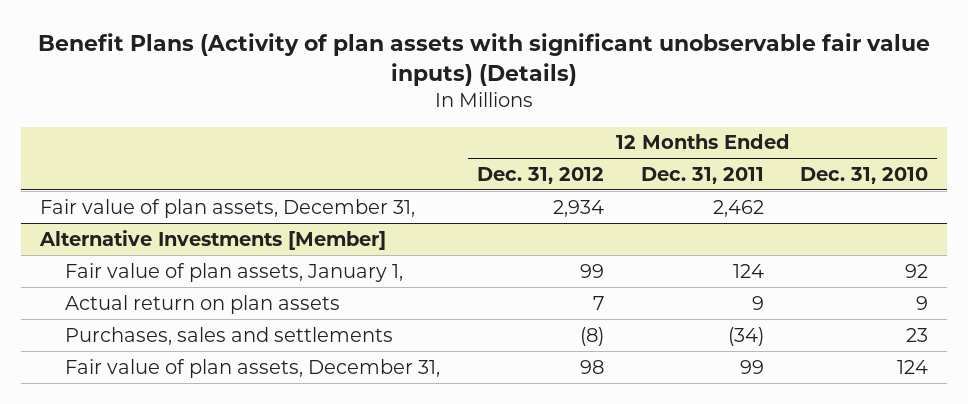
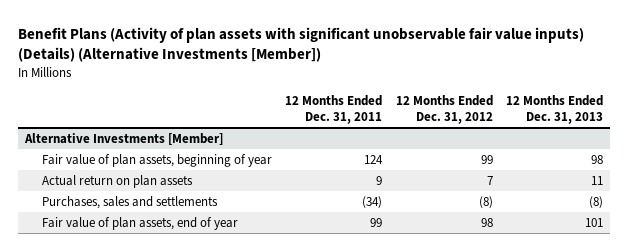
- Benefit Plans (Activity of plan assets with significant unobservable fair value inputs) (Details)
+ Benefit Plans (Activity of plan assets with significant unobservable fair value inputs) (Details) (Alternative Investments [Member])
- | 12 Months Ended Dec. 31, 2012 | 12 Months Ended Dec. 31, 2011 | 12 Months Ended Dec. 31, 2010
+ | 12 Months Ended Dec. 31, 2011 | 12 Months Ended Dec. 31, 2012 | 12 Months Ended Dec. 31, 2013
- Fair value of plan assets, December 31, | 2,934 | 2,462 |
@ Alternative Investments [Member]
- Fair value of plan assets, January 1, | 99 | 124 | 92
+ Fair value of plan assets, beginning of year | 124 | 99 | 98
- Fair value of plan assets, December 31, | 98 | 99 | 124
+ Fair value of plan assets, end of year | 99 | 98 | 101

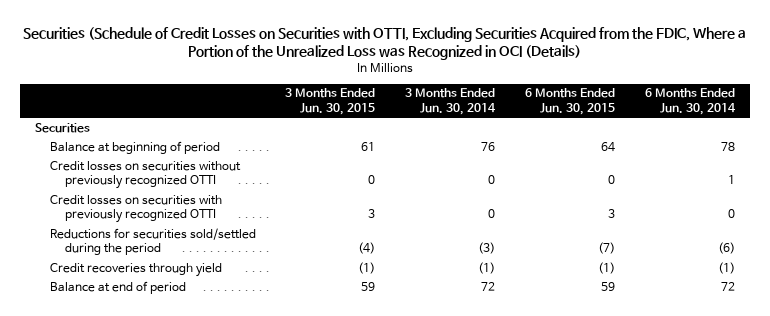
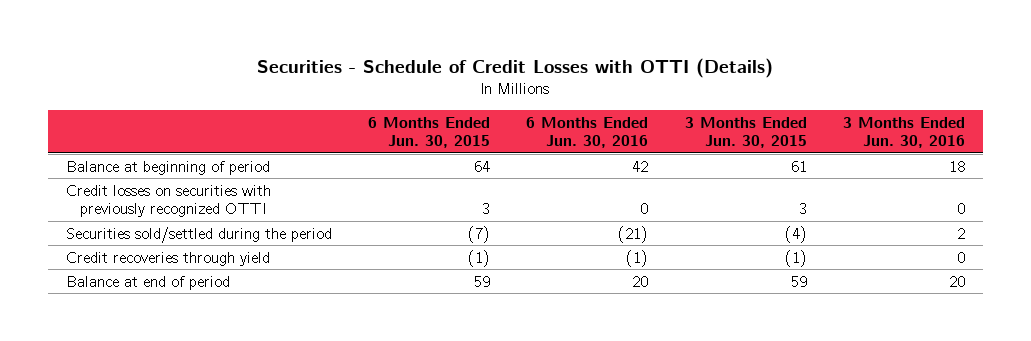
- Securities (Schedule of Credit Losses on Securities with OTTI, Excluding Securities Acquired from the FDIC, Where a Portion of the Unrealized Loss was Recognized in OCI (Details)
+ Securities - Schedule of Credit Losses with OTTI (Details)
- | 3 Months Ended Jun. 30, 2015 | 3 Months Ended Jun. 30, 2014 | 6 Months Ended Jun. 30, 2015 | 6 Months Ended Jun. 30, 2014
+ | 6 Months Ended Jun. 30, 2015 | 6 Months Ended Jun. 30, 2016 | 3 Months Ended Jun. 30, 2015 | 3 Months Ended Jun. 30, 2016
- Securities
- Credit losses on securities without previously recognized OTTI | 0 | 0 | 0 | 1
- Reductions for securities sold/settled during the period | (4) | (3) | (7) | (6)
+ Securities sold/settled during the period | (7) | (21) | (4) | 2

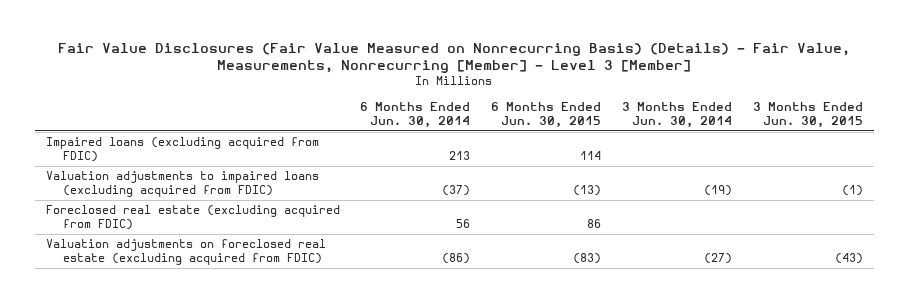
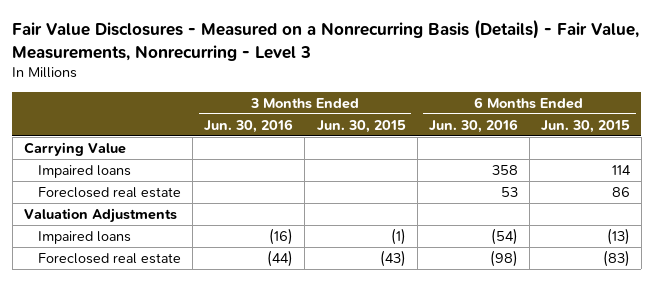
- Fair Value Disclosures (Fair Value Measured on Nonrecurring Basis) (Details) - Fair Value, Measurements, Nonrecurring [Member] - Level 3 [Member]
+ Fair Value Disclosures - Measured on a Nonrecurring Basis (Details) - Fair Value, Measurements, Nonrecurring - Level 3
- | 6 Months Ended Jun. 30, 2014 | 6 Months Ended Jun. 30, 2015 | 3 Months Ended Jun. 30, 2014 | 3 Months Ended Jun. 30, 2015
+ | 3 Months Ended Jun. 30, 2016 | 3 Months Ended Jun. 30, 2015 | 6 Months Ended Jun. 30, 2016 | 6 Months Ended Jun. 30, 2015
- Impaired loans (excluding acquired from FDIC) | 213 | 114 | |
- Valuation adjustments to impaired loans (excluding acquired from FDIC) | (37) | (13) | (19) | (1)
- Foreclosed real estate (excluding acquired from FDIC) | 56 | 86 | |
- Valuation adjustments on foreclosed real estate (excluding acquired from FDIC) | (86) | (83) | (27) | (43)
+ Carrying Value
+ Impaired loans | | | 358 | 114
+ Foreclosed real estate | | | 53 | 86
+ Valuation Adjustments
+ Impaired loans | (16) | (1) | (54) | (13)
+ Foreclosed real estate | (44) | (43) | (98) | (83)

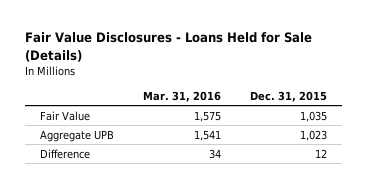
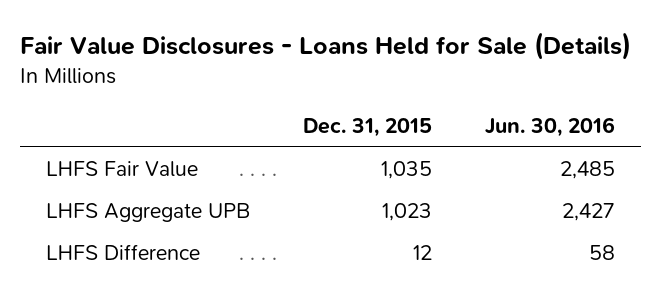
- | Mar. 31, 2016 | Dec. 31, 2015
+ | Dec. 31, 2015 | Jun. 30, 2016
- Fair Value | 1,575 | 1,035
- Aggregate UPB | 1,541 | 1,023
- Difference | 34 | 12
+ LHFS Fair Value | 1,035 | 2,485
+ LHFS Aggregate UPB | 1,023 | 2,427
+ LHFS Difference | 12 | 58

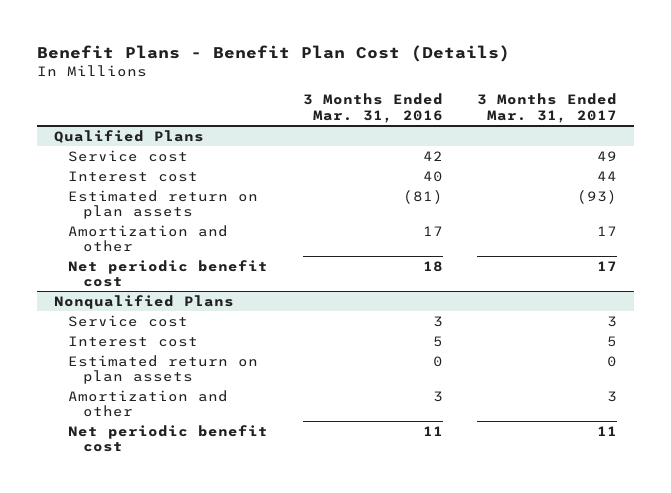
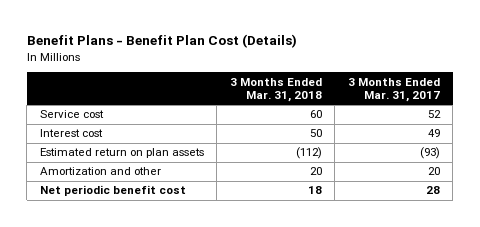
- | 3 Months Ended Mar. 31, 2016 | 3 Months Ended Mar. 31, 2017
+ | 3 Months Ended Mar. 31, 2018 | 3 Months Ended Mar. 31, 2017
- Qualified Plans
- Service cost | 42 | 49
- Interest cost | 40 | 44
+ Service cost | 60 | 52
+ Interest cost | 50 | 49
- Amortization and other | 17 | 17
- Net periodic benefit cost | 18 | 17
- Nonqualified Plans
- Service cost | 3 | 3
- Interest cost | 5 | 5
- Estimated return on plan assets | 0 | 0
- Amortization and other | 3 | 3
- Net periodic benefit cost | 11 | 11
+ Amortization and other | 20 | 20
+ Net periodic benefit cost | 18 | 28

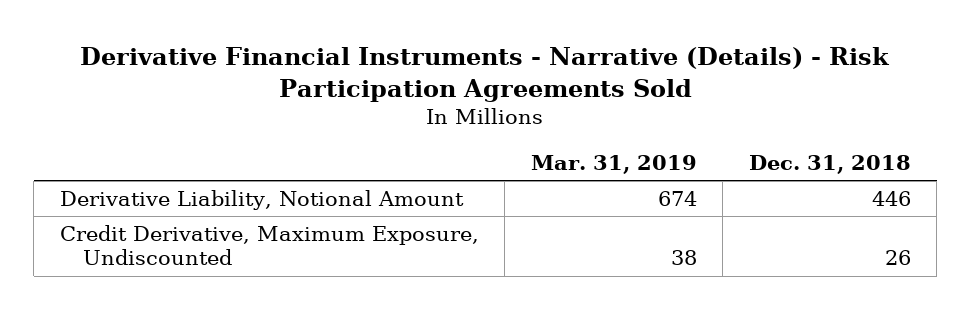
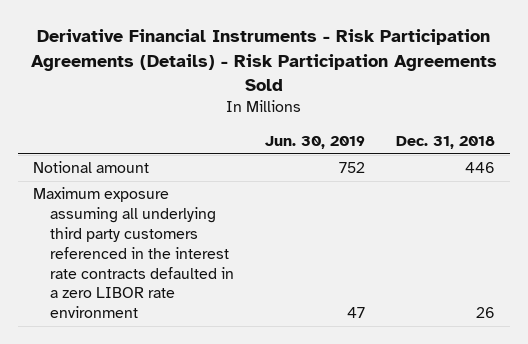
- Derivative Financial Instruments - Narrative (Details) - Risk Participation Agreements Sold
+ Derivative Financial Instruments - Risk Participation Agreements (Details) - Risk Participation Agreements Sold
- | Mar. 31, 2019 | Dec. 31, 2018
+ | Jun. 30, 2019 | Dec. 31, 2018
- Derivative Liability, Notional Amount | 674 | 446
- Credit Derivative, Maximum Exposure, Undiscounted | 38 | 26
+ Notional amount | 752 | 446
+ Maximum exposure assuming all underlying third party customers referenced in the interest rate contracts defaulted in a zero LIBOR rate environment | 47 | 26

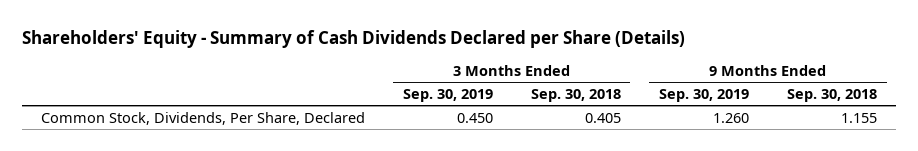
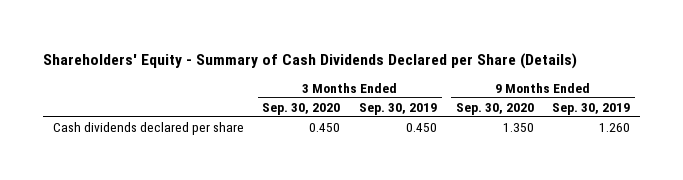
- | 3 Months Ended Sep. 30, 2019 | 3 Months Ended Sep. 30, 2018 | 9 Months Ended Sep. 30, 2019 | 9 Months Ended Sep. 30, 2018
+ | 3 Months Ended Sep. 30, 2020 | 3 Months Ended Sep. 30, 2019 | 9 Months Ended Sep. 30, 2020 | 9 Months Ended Sep. 30, 2019
- Common Stock, Dividends, Per Share, Declared | 0.450 | 0.405 | 1.260 | 1.155
+ Cash dividends declared per share | 0.450 | 0.450 | 1.350 | 1.260

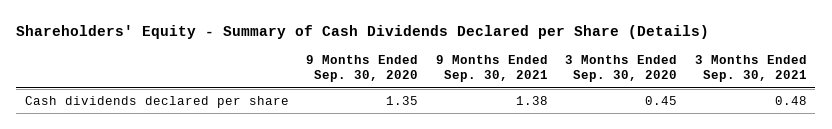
- | 3 Months Ended Sep. 30, 2020 | 3 Months Ended Sep. 30, 2019 | 9 Months Ended Sep. 30, 2020 | 9 Months Ended Sep. 30, 2019
+ | 9 Months Ended Sep. 30, 2020 | 9 Months Ended Sep. 30, 2021 | 3 Months Ended Sep. 30, 2020 | 3 Months Ended Sep. 30, 2021
- Cash dividends declared per share | 0.450 | 0.450 | 1.350 | 1.260
+ Cash dividends declared per share | 1.35 | 1.38 | 0.45 | 0.48

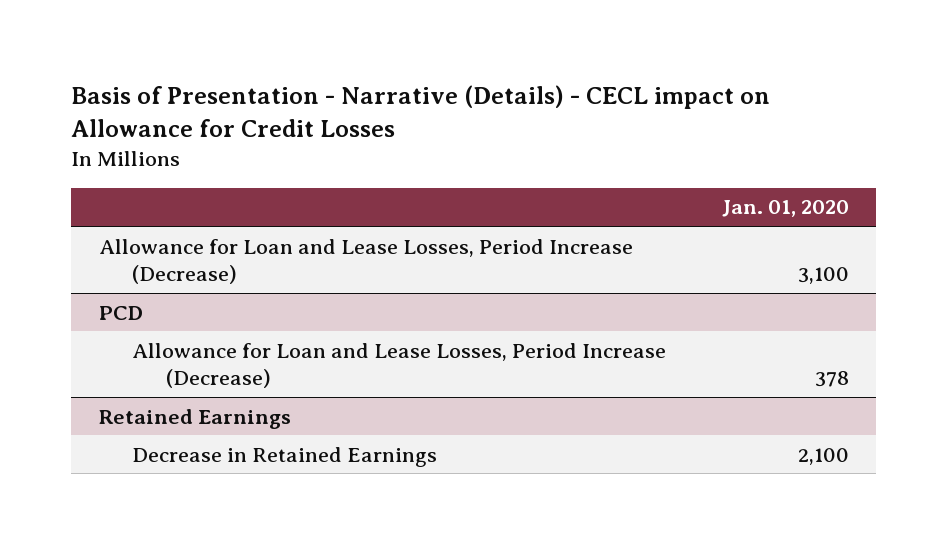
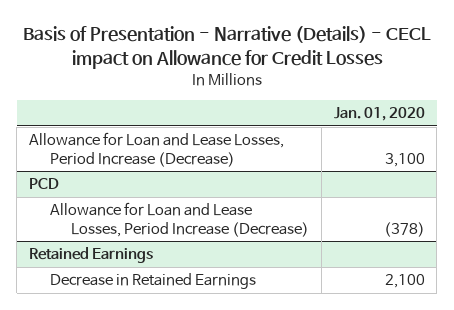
@ PCD
- Allowance for Loan and Lease Losses, Period Increase (Decrease) | 378
+ Allowance for Loan and Lease Losses, Period Increase (Decrease) | (378)

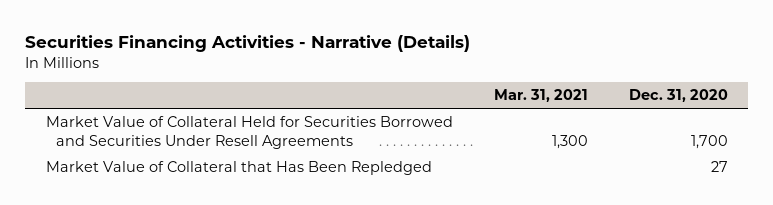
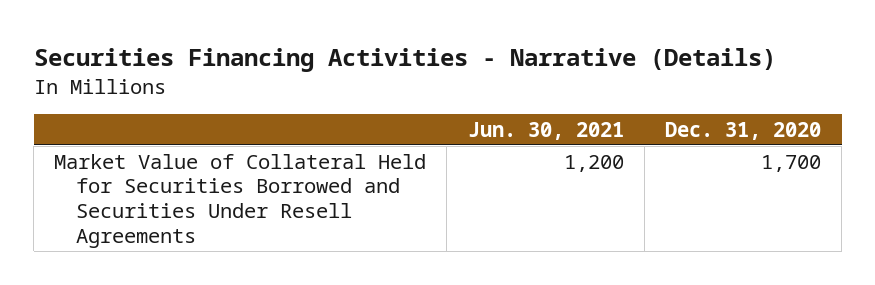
- | Mar. 31, 2021 | Dec. 31, 2020
+ | Jun. 30, 2021 | Dec. 31, 2020
- Market Value of Collateral that Has Been Repledged | | 27

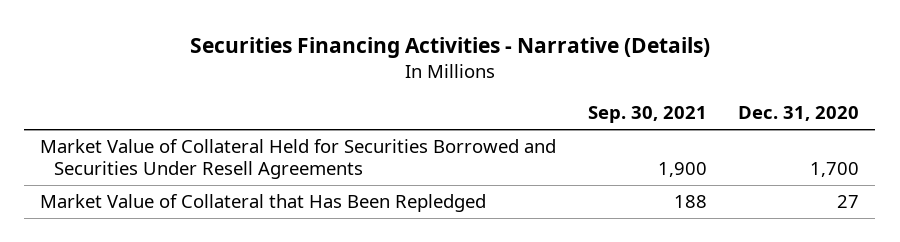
- | Jun. 30, 2021 | Dec. 31, 2020
+ | Sep. 30, 2021 | Dec. 31, 2020
+ Market Value of Collateral that Has Been Repledged | 188 | 27

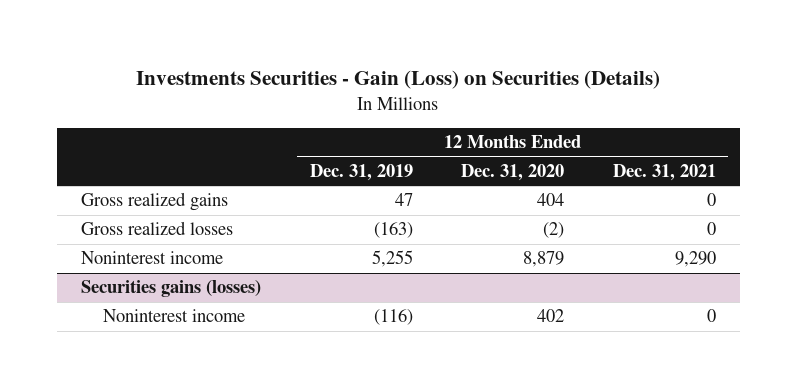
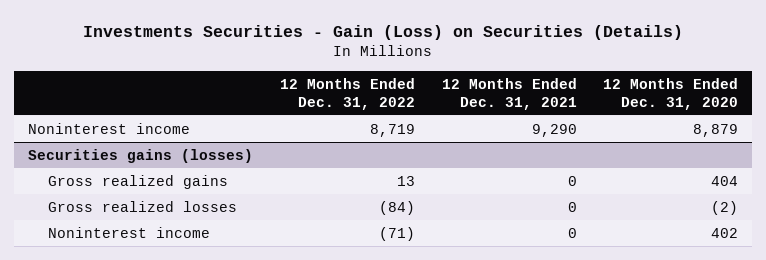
- | 12 Months Ended Dec. 31, 2019 | 12 Months Ended Dec. 31, 2020 | 12 Months Ended Dec. 31, 2021
+ | 12 Months Ended Dec. 31, 2022 | 12 Months Ended Dec. 31, 2021 | 12 Months Ended Dec. 31, 2020
- Gross realized gains | 47 | 404 | 0
- Gross realized losses | (163) | (2) | 0
@ Securities gains (losses)
+ Gross realized gains | 13 | 0 | 404
+ Gross realized losses | (84) | 0 | (2)

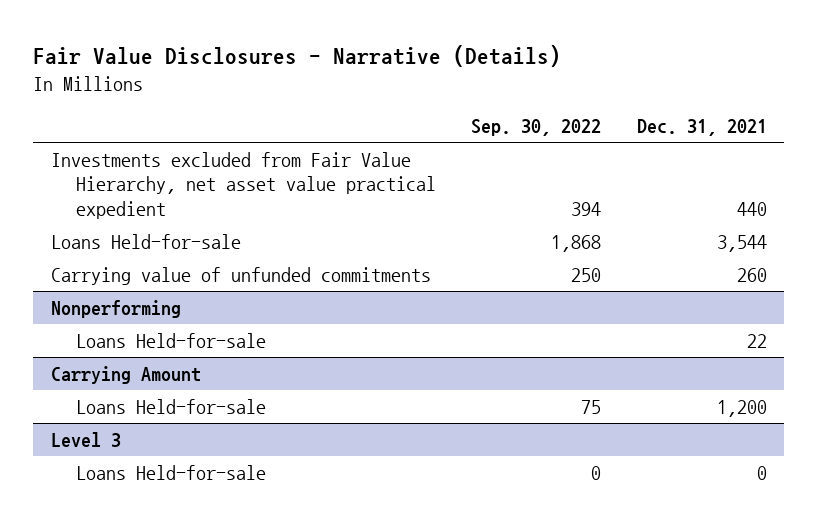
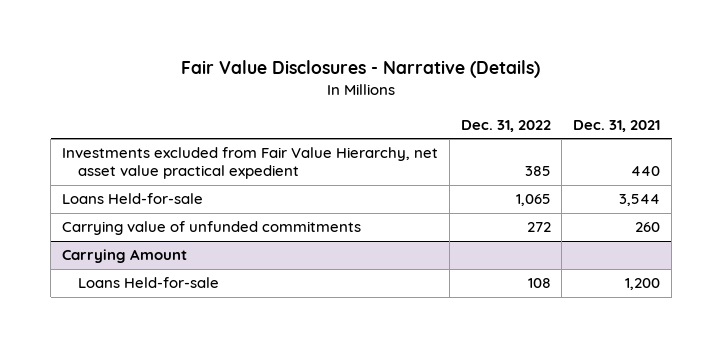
- | Sep. 30, 2022 | Dec. 31, 2021
+ | Dec. 31, 2022 | Dec. 31, 2021
- Nonperforming
- Loans Held-for-sale | | 22
- Level 3
- Loans Held-for-sale | 0 | 0

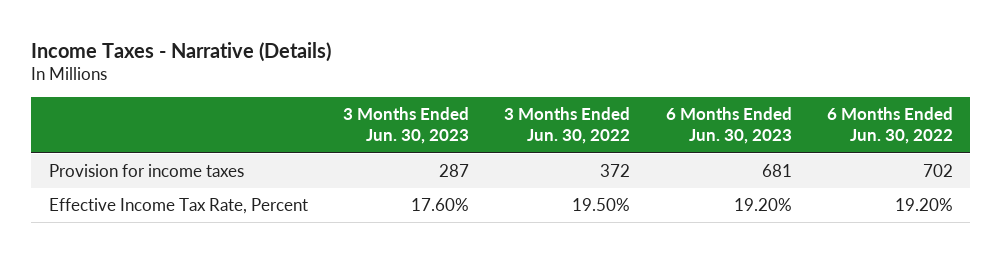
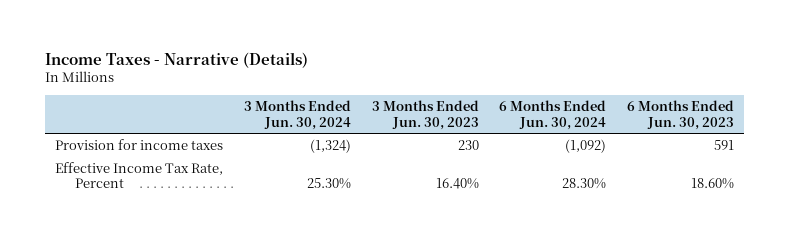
- | 3 Months Ended Jun. 30, 2023 | 3 Months Ended Jun. 30, 2022 | 6 Months Ended Jun. 30, 2023 | 6 Months Ended Jun. 30, 2022
+ | 3 Months Ended Jun. 30, 2024 | 3 Months Ended Jun. 30, 2023 | 6 Months Ended Jun. 30, 2024 | 6 Months Ended Jun. 30, 2023
- Provision for income taxes | 287 | 372 | 681 | 702
- Effective Income Tax Rate, Percent | 17.60% | 19.50% | 19.20% | 19.20%
+ Provision for income taxes | (1,324) | 230 | (1,092) | 591
+ Effective Income Tax Rate, Percent | 25.30% | 16.40% | 28.30% | 18.60%

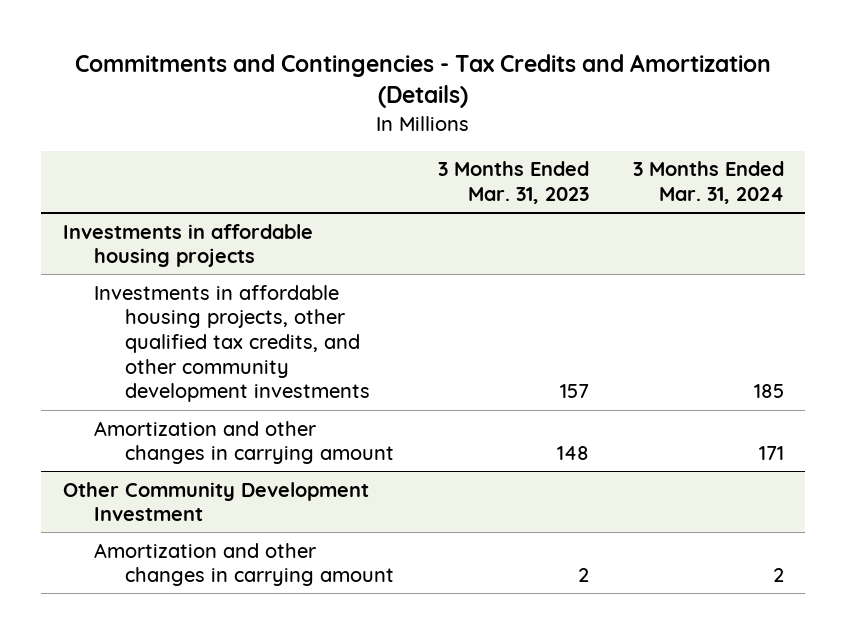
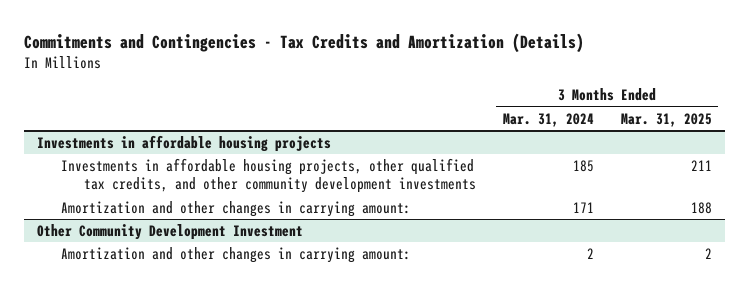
- | 3 Months Ended Mar. 31, 2023 | 3 Months Ended Mar. 31, 2024
+ | 3 Months Ended Mar. 31, 2024 | 3 Months Ended Mar. 31, 2025
@ Investments in affordable housing projects
- Amortization and other changes in carrying amount | 148 | 171
+ Amortization and other changes in carrying amount: | 171 | 188
@ Other Community Development Investment
- Amortization and other changes in carrying amount | 2 | 2
+ Amortization and other changes in carrying amount: | 2 | 2

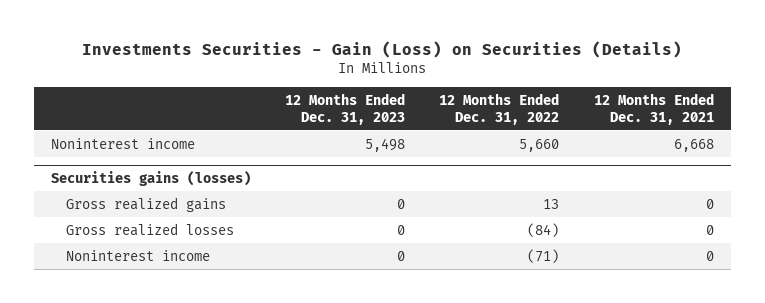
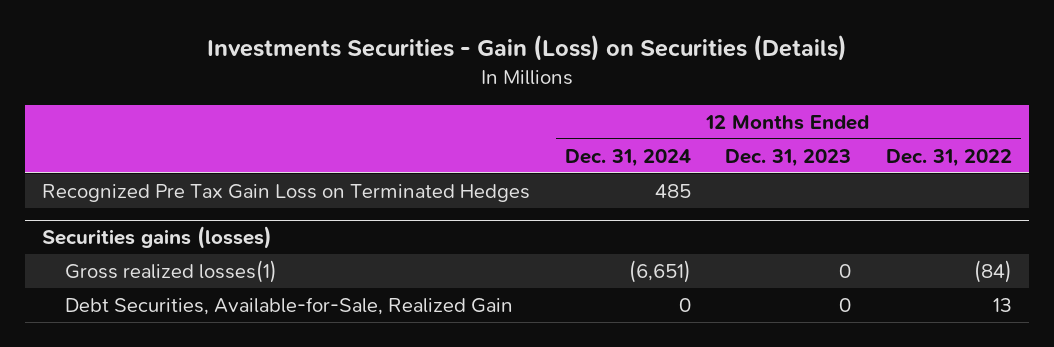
- | 12 Months Ended Dec. 31, 2023 | 12 Months Ended Dec. 31, 2022 | 12 Months Ended Dec. 31, 2021
+ | 12 Months Ended Dec. 31, 2024 | 12 Months Ended Dec. 31, 2023 | 12 Months Ended Dec. 31, 2022
- Noninterest income | 5,498 | 5,660 | 6,668
+ Recognized Pre Tax Gain Loss on Terminated Hedges | 485 | |
@ Securities gains (losses)
- Gross realized gains | 0 | 13 | 0
- Gross realized losses | 0 | (84) | 0
- Noninterest income | 0 | (71) | 0
+ Gross realized losses(1) | (6,651) | 0 | (84)
+ Debt Securities, Available-for-Sale, Realized Gain | 0 | 0 | 13

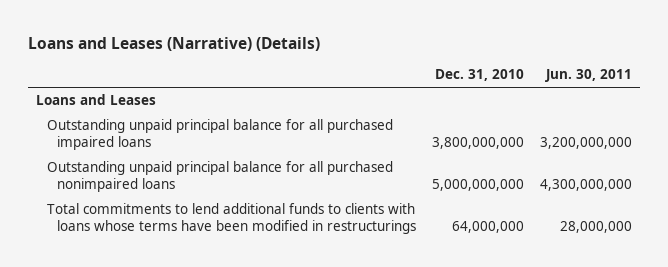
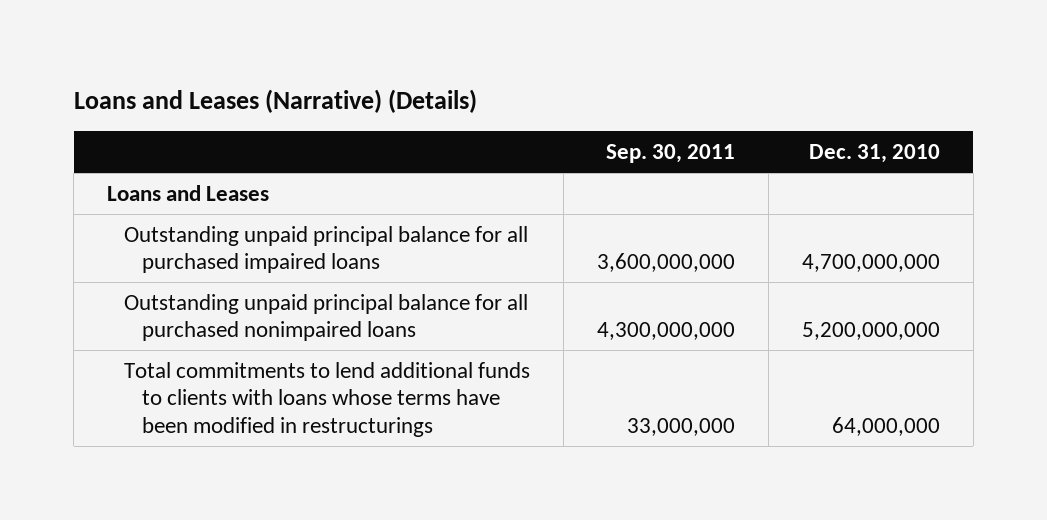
- | Dec. 31, 2010 | Jun. 30, 2011
+ | Sep. 30, 2011 | Dec. 31, 2010
- Outstanding unpaid principal balance for all purchased impaired loans | 3,800,000,000 | 3,200,000,000
- Outstanding unpaid principal balance for all purchased nonimpaired loans | 5,000,000,000 | 4,300,000,000
+ Outstanding unpaid principal balance for all purchased impaired loans | 3,600,000,000 | 4,700,000,000
+ Outstanding unpaid principal balance for all purchased nonimpaired loans | 4,300,000,000 | 5,200,000,000

